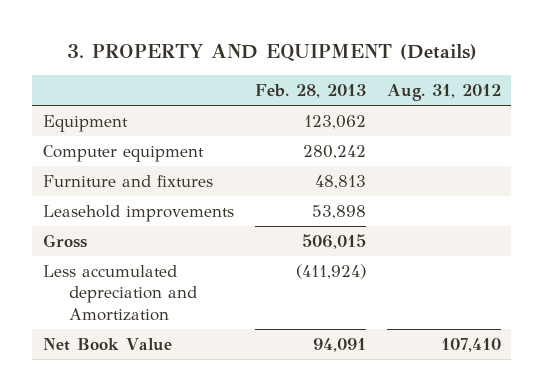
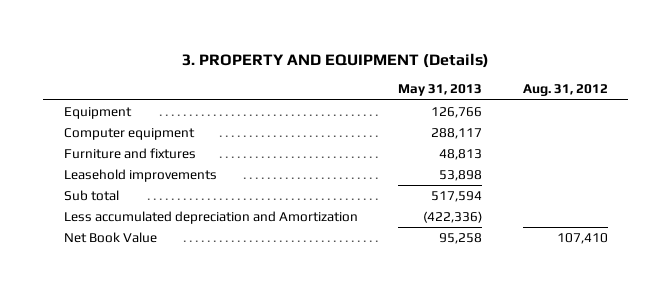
- | Feb. 28, 2013 | Aug. 31, 2012
+ | May 31, 2013 | Aug. 31, 2012
- Gross | 506,015 |
+ Sub total | 517,594 |

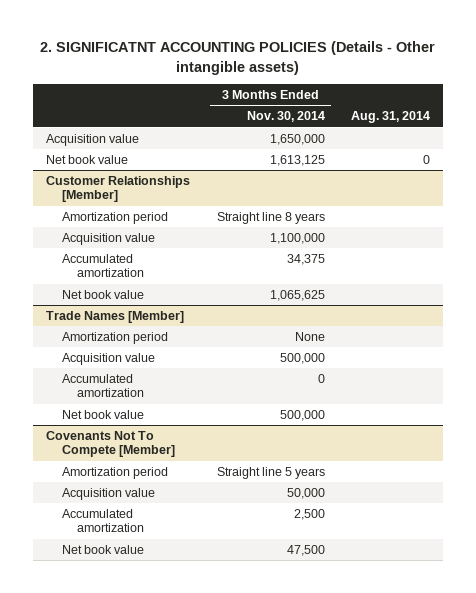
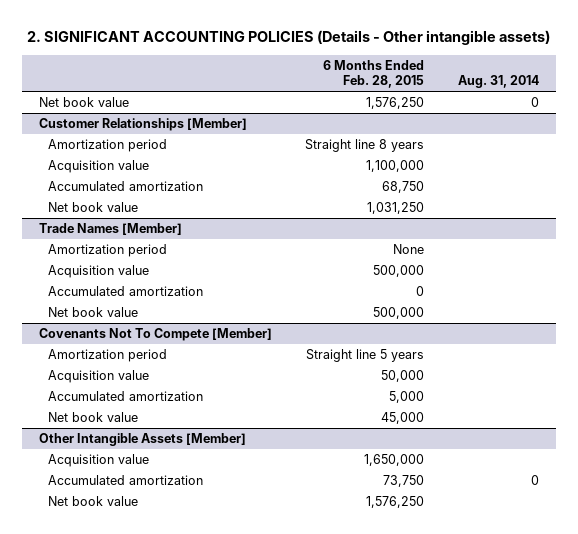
- 2. SIGNIFICATNT ACCOUNTING POLICIES (Details - Other intangible assets)
+ 2. SIGNIFICANT ACCOUNTING POLICIES (Details - Other intangible assets)
- | 3 Months Ended Nov. 30, 2014 | Aug. 31, 2014
+ | 6 Months Ended Feb. 28, 2015 | Aug. 31, 2014
- Acquisition value | 1,650,000 |
+ Other Intangible Assets [Member]
+ Acquisition value | 1,650,000 |
+ Accumulated amortization | 73,750 | 0
+ Net book value | 1,576,250 |

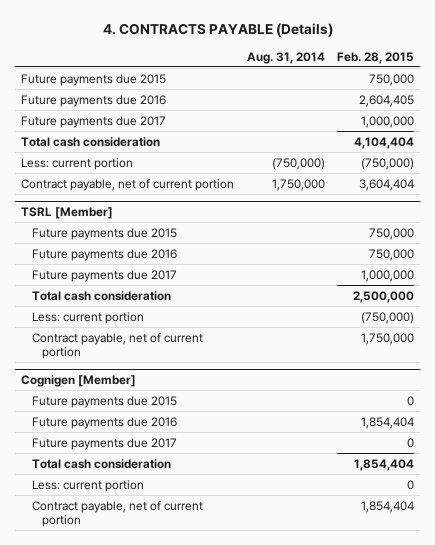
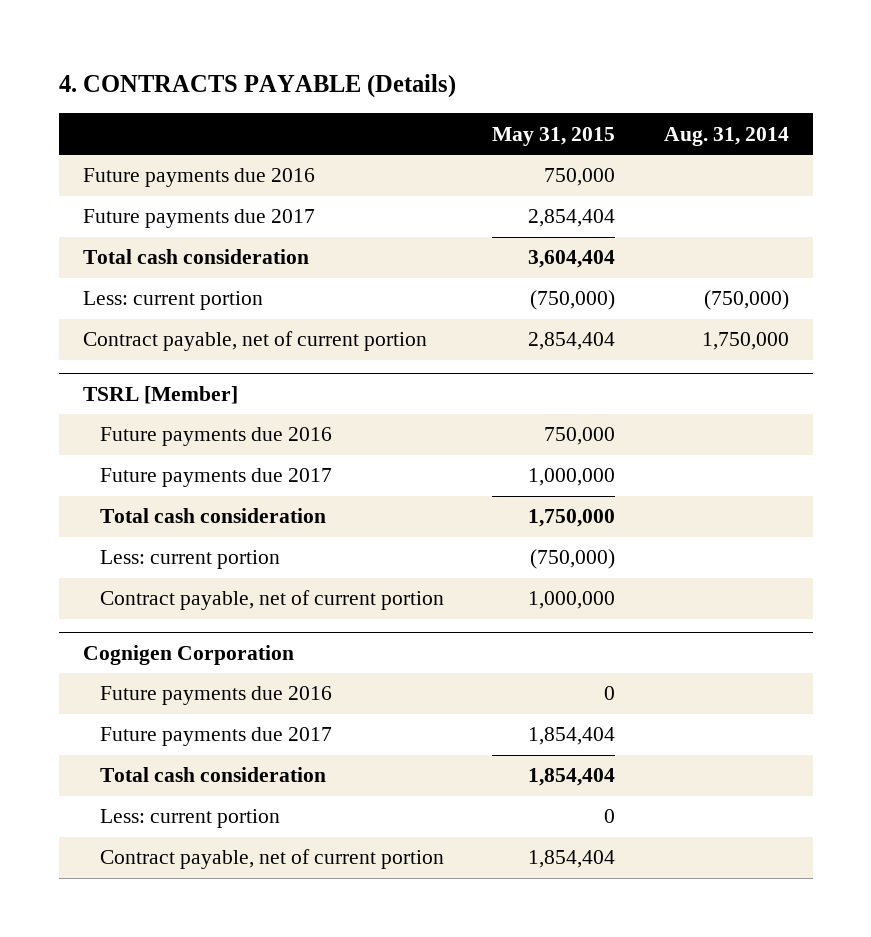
- | Aug. 31, 2014 | Feb. 28, 2015
+ | May 31, 2015 | Aug. 31, 2014
- Future payments due 2015 | | 750,000
@ TSRL [Member]
- Future payments due 2015 | | 750,000
- Cognigen [Member]
- Future payments due 2015 | | 0
+ Cognigen Corporation

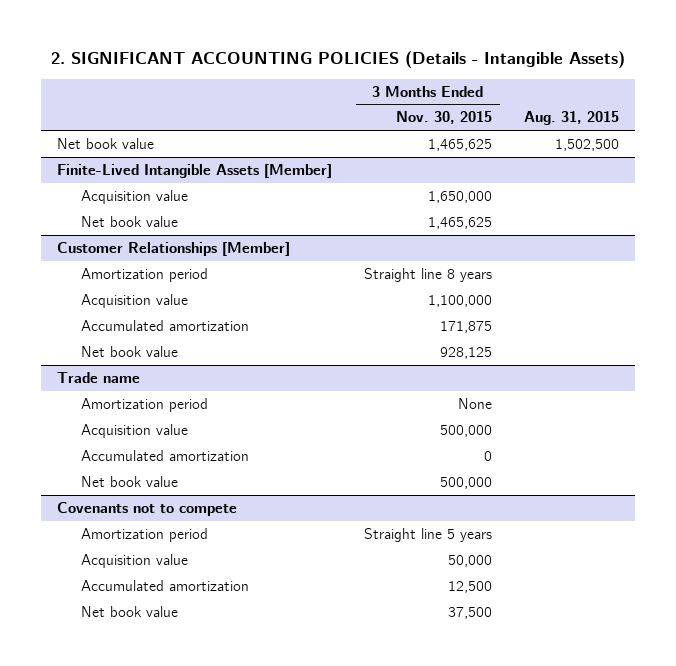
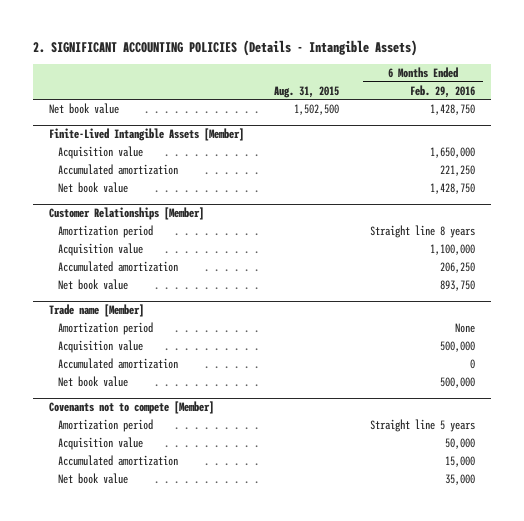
- | 3 Months Ended Nov. 30, 2015 | Aug. 31, 2015
+ | Aug. 31, 2015 | 6 Months Ended Feb. 29, 2016
@ Finite-Lived Intangible Assets [Member]
+ Accumulated amortization | | 221,250
- Trade name
+ Trade name [Member]
- Covenants not to compete
+ Covenants not to compete [Member]

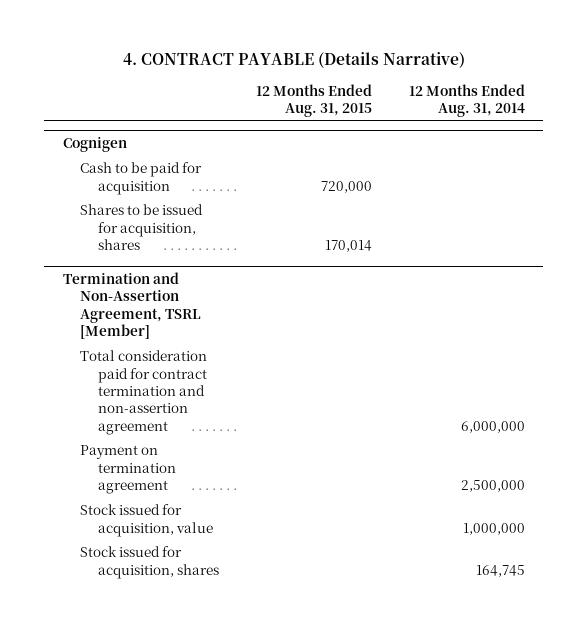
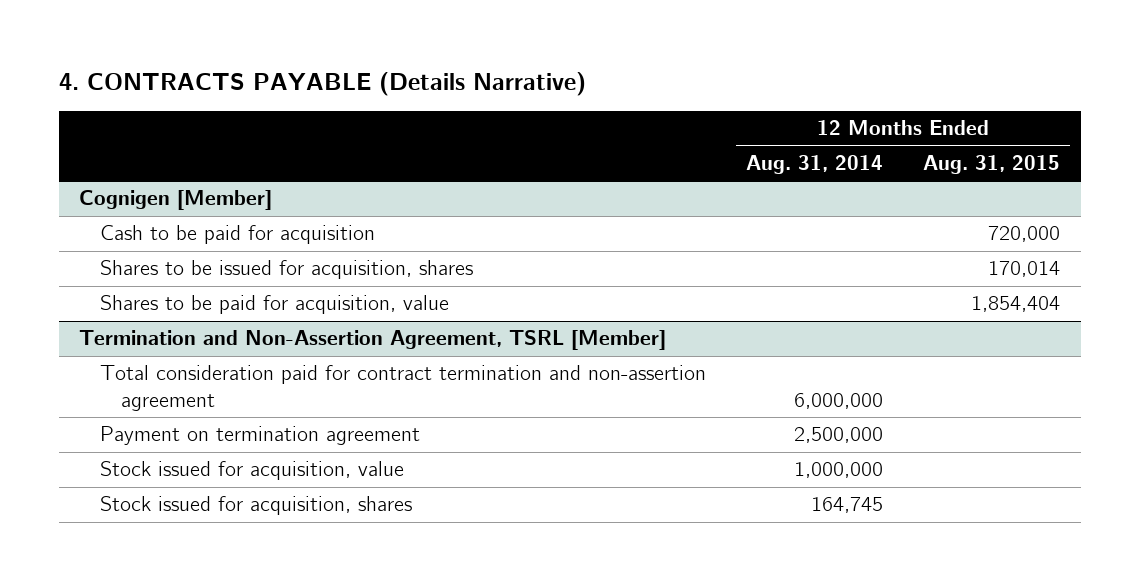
- 4. CONTRACT PAYABLE (Details Narrative)
+ 4. CONTRACTS PAYABLE (Details Narrative)
- | 12 Months Ended Aug. 31, 2015 | 12 Months Ended Aug. 31, 2014
+ | 12 Months Ended Aug. 31, 2014 | 12 Months Ended Aug. 31, 2015
- Cognigen
+ Cognigen [Member]
+ Shares to be paid for acquisition, value | | 1,854,404

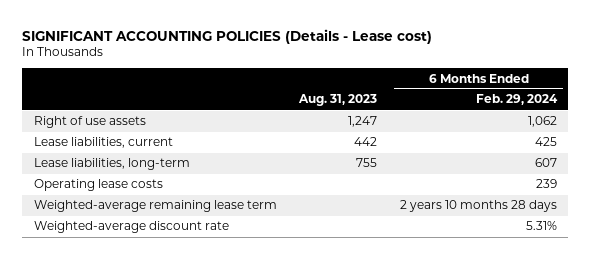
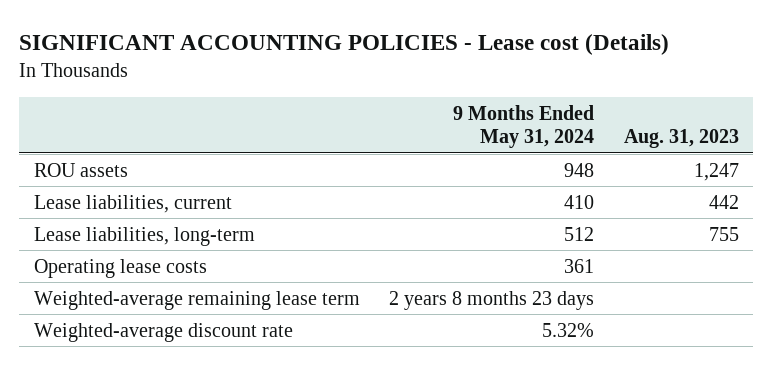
- SIGNIFICANT ACCOUNTING POLICIES (Details - Lease cost)
+ SIGNIFICANT ACCOUNTING POLICIES - Lease cost (Details)
- | Aug. 31, 2023 | 6 Months Ended Feb. 29, 2024
+ | 9 Months Ended May 31, 2024 | Aug. 31, 2023
- Right of use assets | 1,247 | 1,062
+ ROU assets | 948 | 1,247

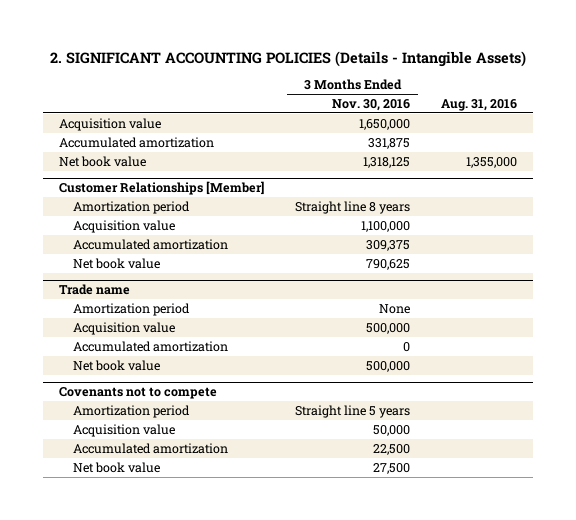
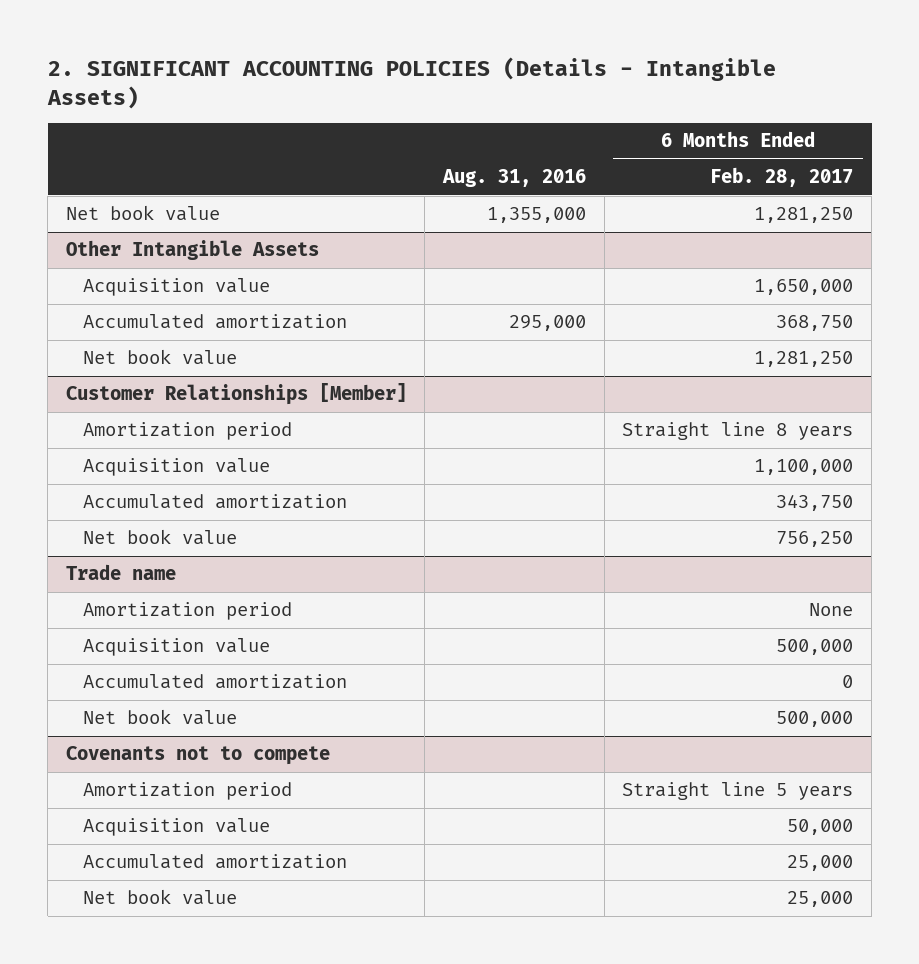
- | 3 Months Ended Nov. 30, 2016 | Aug. 31, 2016
+ | Aug. 31, 2016 | 6 Months Ended Feb. 28, 2017
- Acquisition value | 1,650,000 |
- Accumulated amortization | 331,875 |
+ Other Intangible Assets
+ Acquisition value | | 1,650,000
+ Accumulated amortization | 295,000 | 368,750
+ Net book value | | 1,281,250

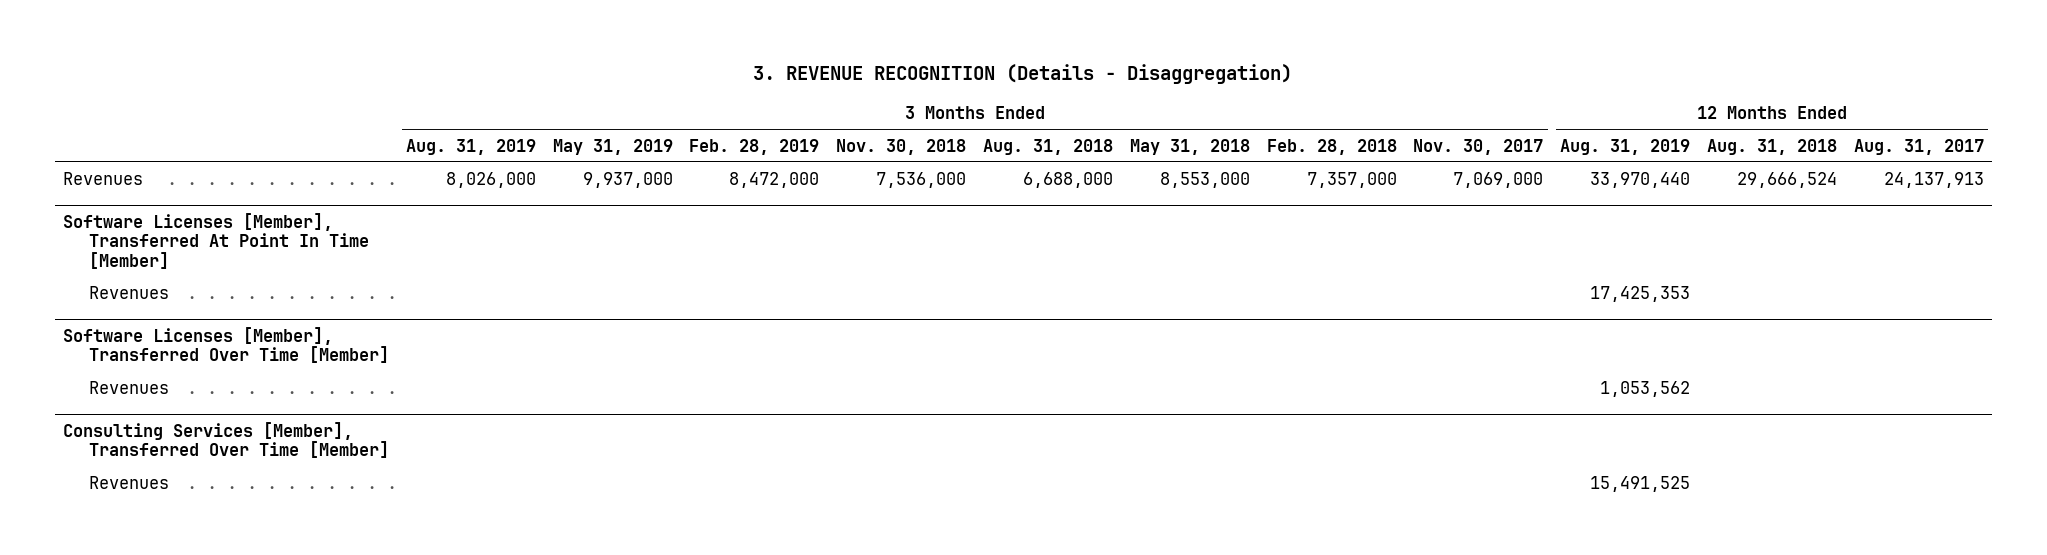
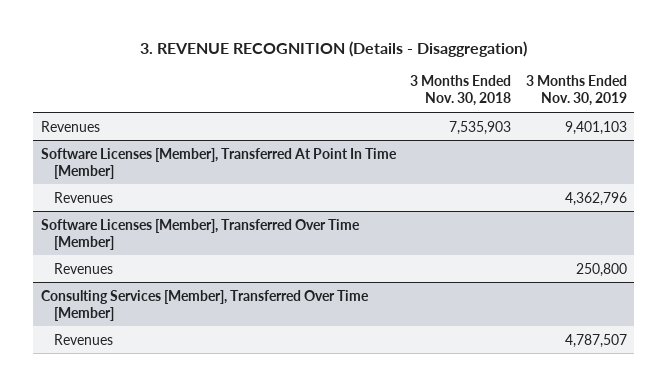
- | 3 Months Ended Aug. 31, 2019 | 3 Months Ended May 31, 2019 | 3 Months Ended Feb. 28, 2019 | 3 Months Ended Nov. 30, 2018 | 3 Months Ended Aug. 31, 2018 | 3 Months Ended May 31, 2018 | 3 Months Ended Feb. 28, 2018 | 3 Months Ended Nov. 30, 2017 | 12 Months Ended Aug. 31, 2019 | 12 Months Ended Aug. 31, 2018 | 12 Months Ended Aug. 31, 2017
+ | 3 Months Ended Nov. 30, 2018 | 3 Months Ended Nov. 30, 2019
- Revenues | 8,026,000 | 9,937,000 | 8,472,000 | 7,536,000 | 6,688,000 | 8,553,000 | 7,357,000 | 7,069,000 | 33,970,440 | 29,666,524 | 24,137,913
+ Revenues | 7,535,903 | 9,401,103

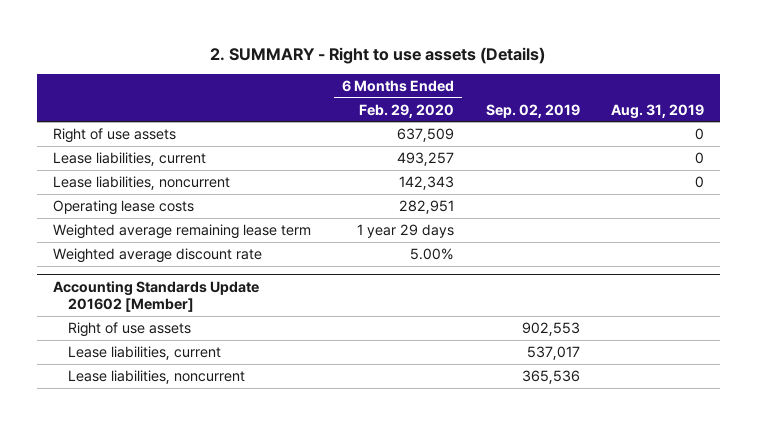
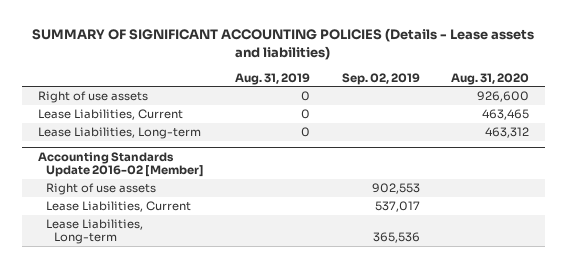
- 2. SUMMARY - Right to use assets (Details)
+ SUMMARY OF SIGNIFICANT ACCOUNTING POLICIES (Details - Lease assets and liabilities)
- | 6 Months Ended Feb. 29, 2020 | Sep. 02, 2019 | Aug. 31, 2019
+ | Aug. 31, 2019 | Sep. 02, 2019 | Aug. 31, 2020
- Lease liabilities, current | 493,257 | | 0
- Lease liabilities, noncurrent | 142,343 | | 0
- Operating lease costs | 282,951 | |
- Weighted average remaining lease term | 1 year 29 days | |
- Weighted average discount rate | 5.00% | |
- Accounting Standards Update 201602 [Member]
+ Lease Liabilities, Current | 0 | | 463,465
+ Lease Liabilities, Long-term | 0 | | 463,312
+ Accounting Standards Update 2016-02 [Member]
- Lease liabilities, current | | 537,017 |
- Lease liabilities, noncurrent | | 365,536 |
+ Lease Liabilities, Current | | 537,017 |
+ Lease Liabilities, Long-term | | 365,536 |

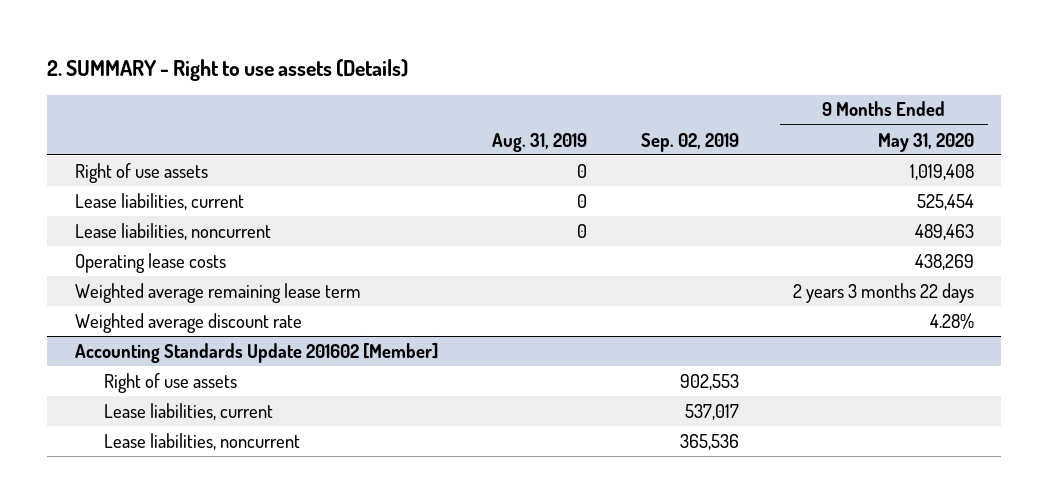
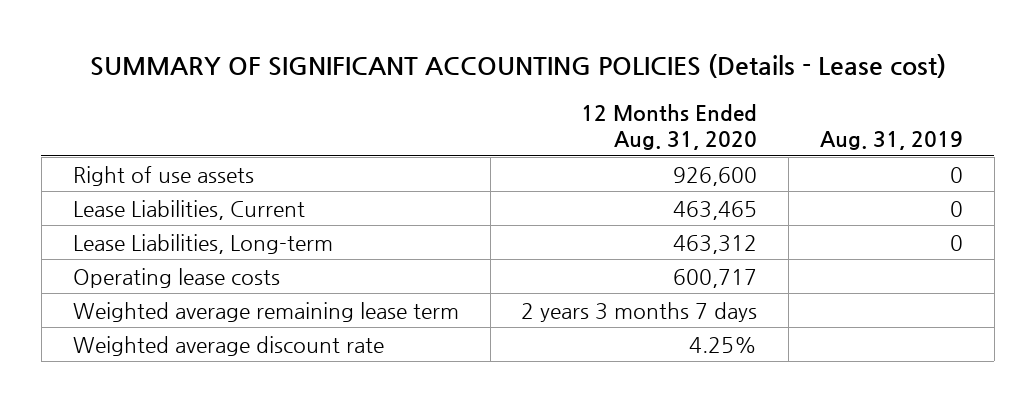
- 2. SUMMARY - Right to use assets (Details)
+ SUMMARY OF SIGNIFICANT ACCOUNTING POLICIES (Details - Lease cost)
- | Aug. 31, 2019 | Sep. 02, 2019 | 9 Months Ended May 31, 2020
+ | 12 Months Ended Aug. 31, 2020 | Aug. 31, 2019
- Lease liabilities, current | 0 | | 525,454
- Lease liabilities, noncurrent | 0 | | 489,463
+ Lease Liabilities, Current | 463,465 | 0
+ Lease Liabilities, Long-term | 463,312 | 0
- Accounting Standards Update 201602 [Member]
- Right of use assets | | 902,553 |
- Lease liabilities, current | | 537,017 |
- Lease liabilities, noncurrent | | 365,536 |

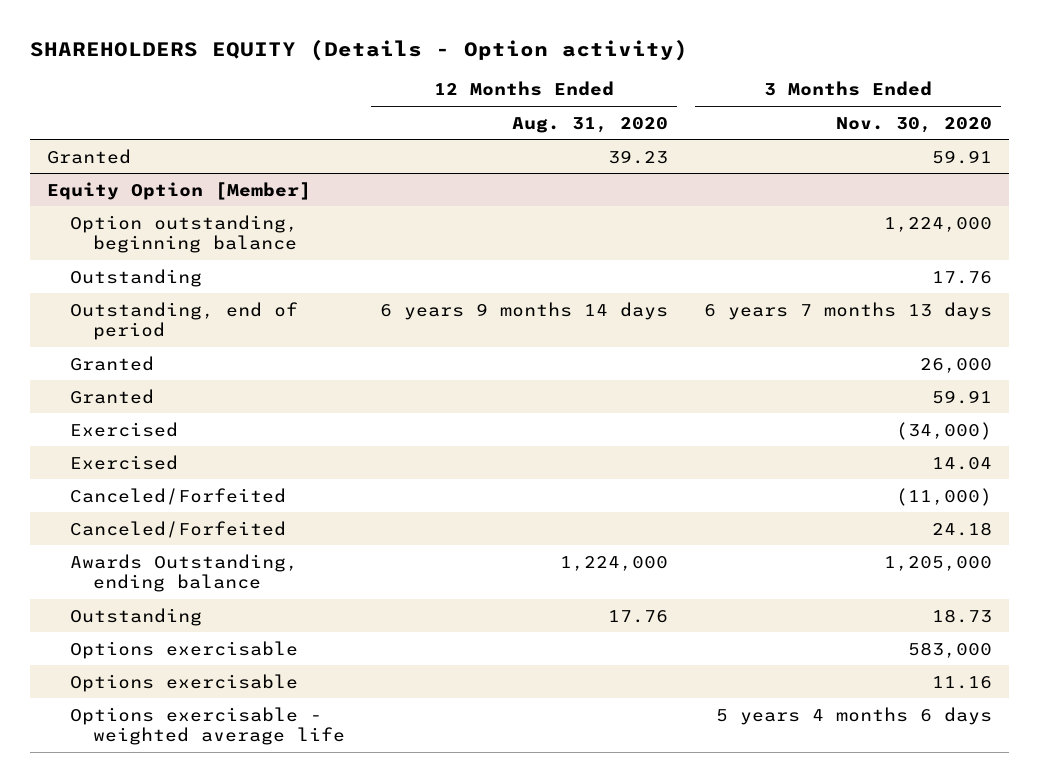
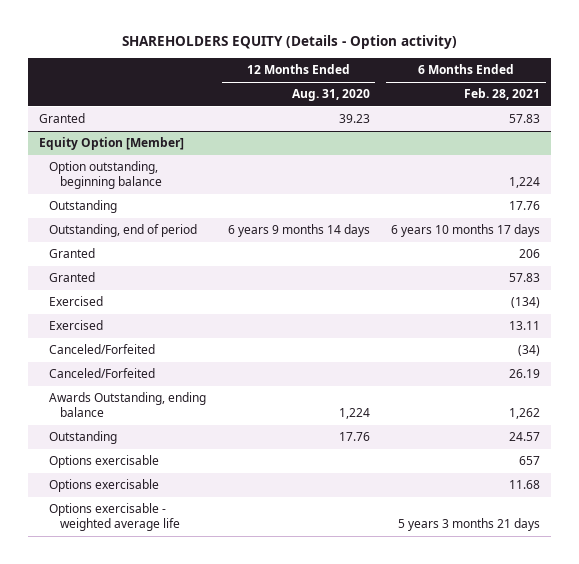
- | 12 Months Ended Aug. 31, 2020 | 3 Months Ended Nov. 30, 2020
+ | 12 Months Ended Aug. 31, 2020 | 6 Months Ended Feb. 28, 2021
@ Equity Option [Member]
- Awards Outstanding, ending balance | 1,224,000 | 1,205,000
+ Awards Outstanding, ending balance | 1,224 | 1,262

